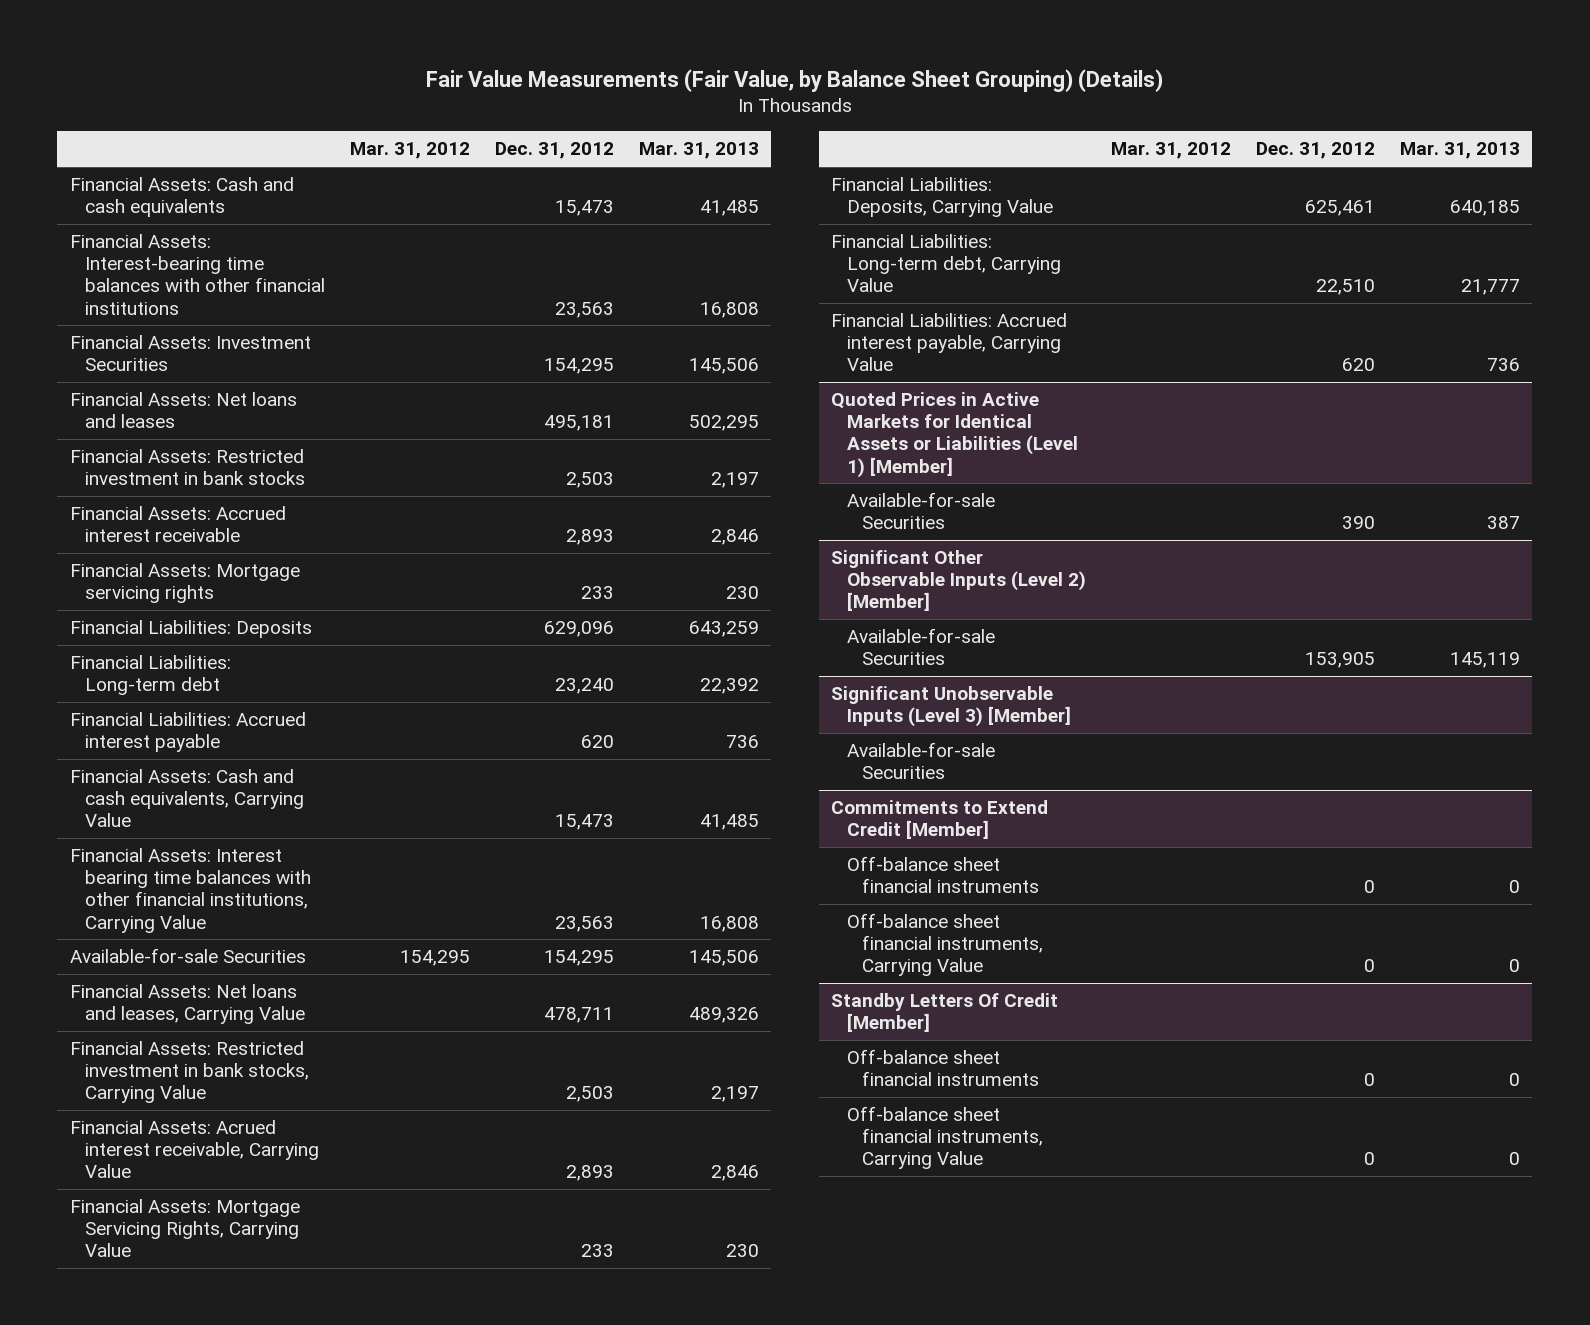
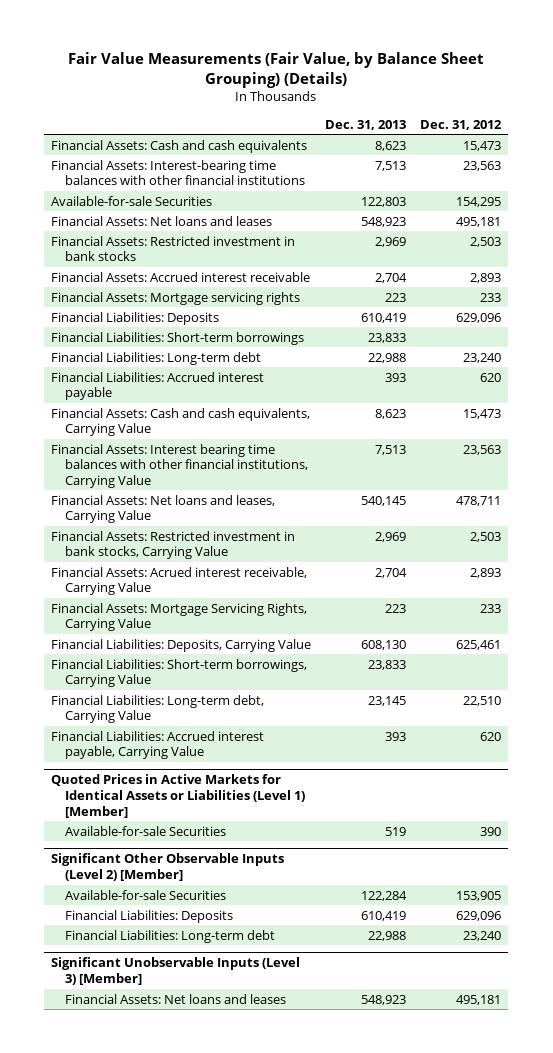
- | Mar. 31, 2012 | Dec. 31, 2012 | Mar. 31, 2013
+ | Dec. 31, 2013 | Dec. 31, 2012
- Financial Assets: Investment Securities | | 154,295 | 145,506
moved up: Available-for-sale Securities | 122,803 | 154,295
+ Financial Liabilities: Short-term borrowings | 23,833 |
+ Financial Liabilities: Short-term borrowings, Carrying Value | 23,833 |
@ Significant Other Observable Inputs (Level 2) [Member]
+ Financial Liabilities: Deposits | 610,419 | 629,096
+ Financial Liabilities: Long-term debt | 22,988 | 23,240
@ Significant Unobservable Inputs (Level 3) [Member]
- Available-for-sale Securities
- Commitments to Extend Credit [Member]
- Off-balance sheet financial instruments | | 0 | 0
- Off-balance sheet financial instruments, Carrying Value | | 0 | 0
- Standby Letters Of Credit [Member]
- Off-balance sheet financial instruments | | 0 | 0
- Off-balance sheet financial instruments, Carrying Value | | 0 | 0
@ Significant Unobservable Inputs (Level 3) [Member]
+ Financial Assets: Net loans and leases | 548,923 | 495,181

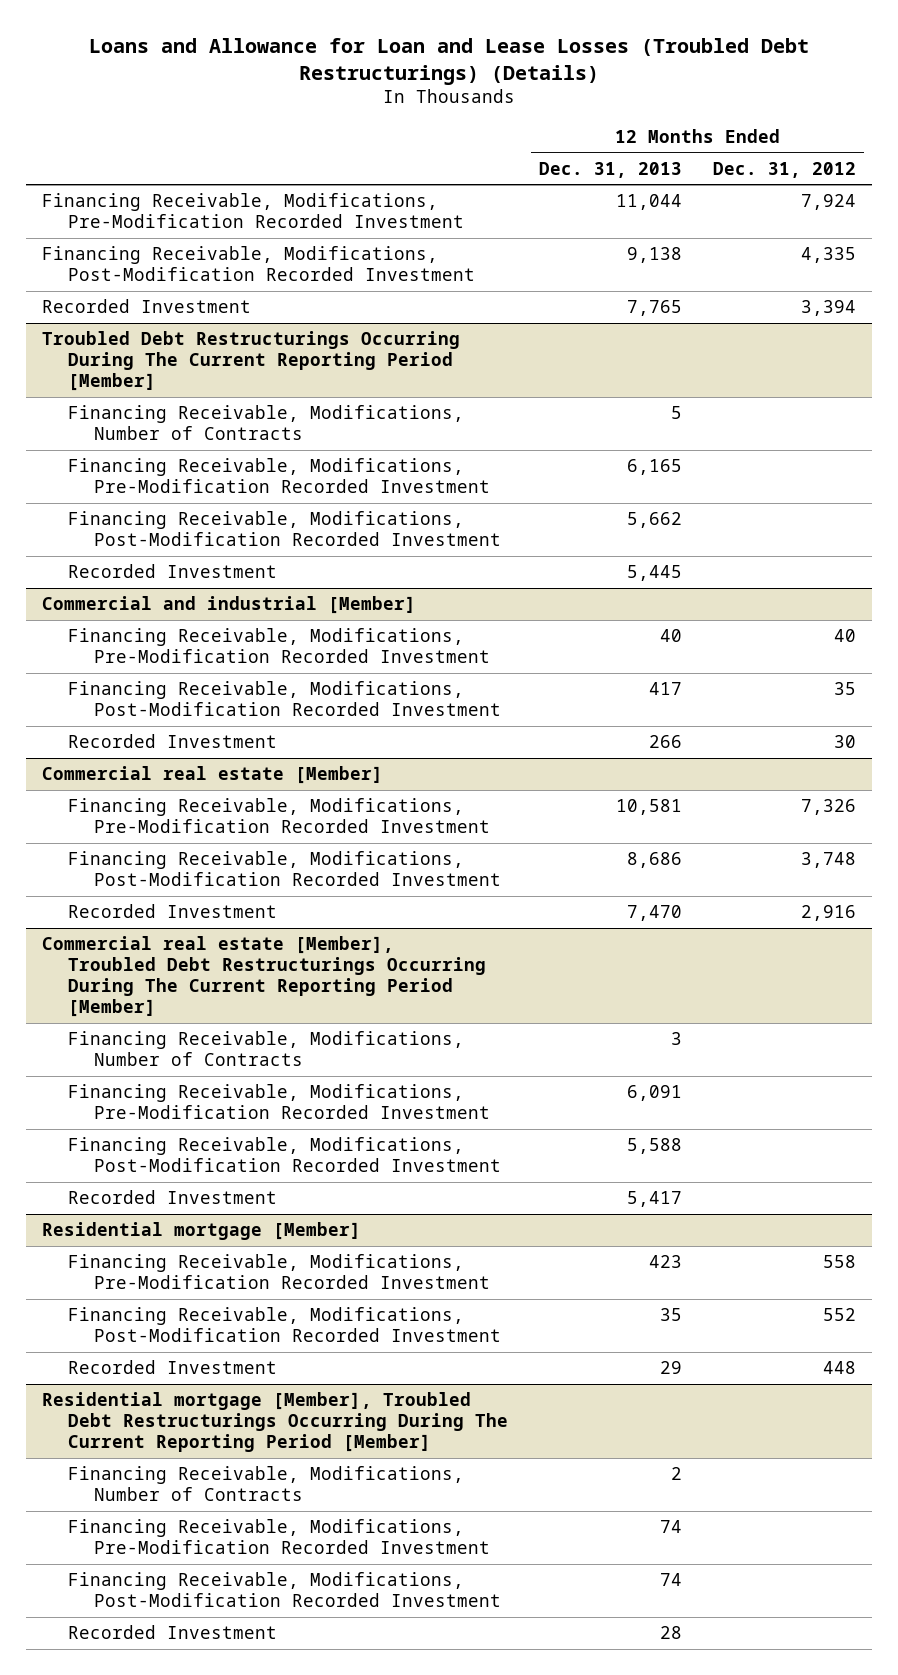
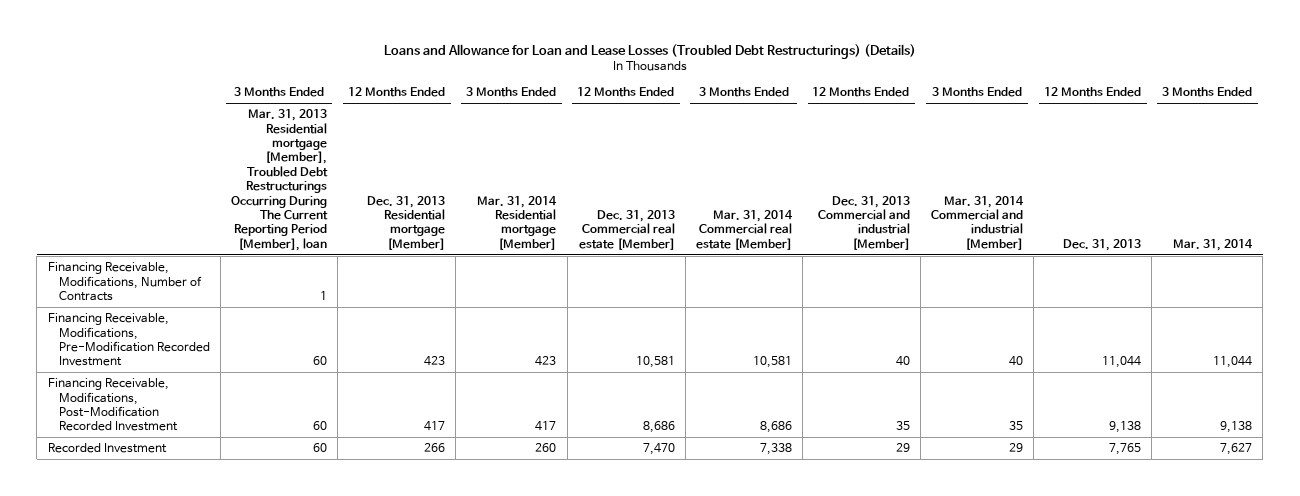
- | 12 Months Ended Dec. 31, 2013 | 12 Months Ended Dec. 31, 2012
+ | 3 Months Ended Mar. 31, 2013 Residential mortgage [Member], Troubled Debt Restructurings Occurring During The Current Reporting Period [Member], loan | 12 Months Ended Dec. 31, 2013 Residential mortgage [Member] | 3 Months Ended Mar. 31, 2014 Residential mortgage [Member] | 12 Months Ended Dec. 31, 2013 Commercial real estate [Member] | 3 Months Ended Mar. 31, 2014 Commercial real estate [Member] | 12 Months Ended Dec. 31, 2013 Commercial and industrial [Member] | 3 Months Ended Mar. 31, 2014 Commercial and industrial [Member] | 12 Months Ended Dec. 31, 2013 | 3 Months Ended Mar. 31, 2014
+ Financing Receivable, Modifications, Number of Contracts | 1 | | | | | | | |
- Troubled Debt Restructurings Occurring During The Current Reporting Period [Member]
- Financing Receivable, Modifications, Number of Contracts | 5 |
- Financing Receivable, Modifications, Pre-Modification Recorded Investment | 6,165 |
- Financing Receivable, Modifications, Post-Modification Recorded Investment | 5,662 |
- Recorded Investment | 5,445 |
- Commercial and industrial [Member]
- Financing Receivable, Modifications, Pre-Modification Recorded Investment | 40 | 40
- Financing Receivable, Modifications, Post-Modification Recorded Investment | 417 | 35
- Recorded Investment | 266 | 30
- Commercial real estate [Member]
- Financing Receivable, Modifications, Pre-Modification Recorded Investment | 10,581 | 7,326
- Financing Receivable, Modifications, Post-Modification Recorded Investment | 8,686 | 3,748
- Recorded Investment | 7,470 | 2,916
- Commercial real estate [Member], Troubled Debt Restructurings Occurring During The Current Reporting Period [Member]
- Financing Receivable, Modifications, Number of Contracts | 3 |
- Financing Receivable, Modifications, Pre-Modification Recorded Investment | 6,091 |
- Financing Receivable, Modifications, Post-Modification Recorded Investment | 5,588 |
- Recorded Investment | 5,417 |
- Residential mortgage [Member]
- Financing Receivable, Modifications, Pre-Modification Recorded Investment | 423 | 558
- Financing Receivable, Modifications, Post-Modification Recorded Investment | 35 | 552
- Recorded Investment | 29 | 448
- Residential mortgage [Member], Troubled Debt Restructurings Occurring During The Current Reporting Period [Member]
- Financing Receivable, Modifications, Number of Contracts | 2 |
- Financing Receivable, Modifications, Pre-Modification Recorded Investment | 74 |
- Financing Receivable, Modifications, Post-Modification Recorded Investment | 74 |
- Recorded Investment | 28 |

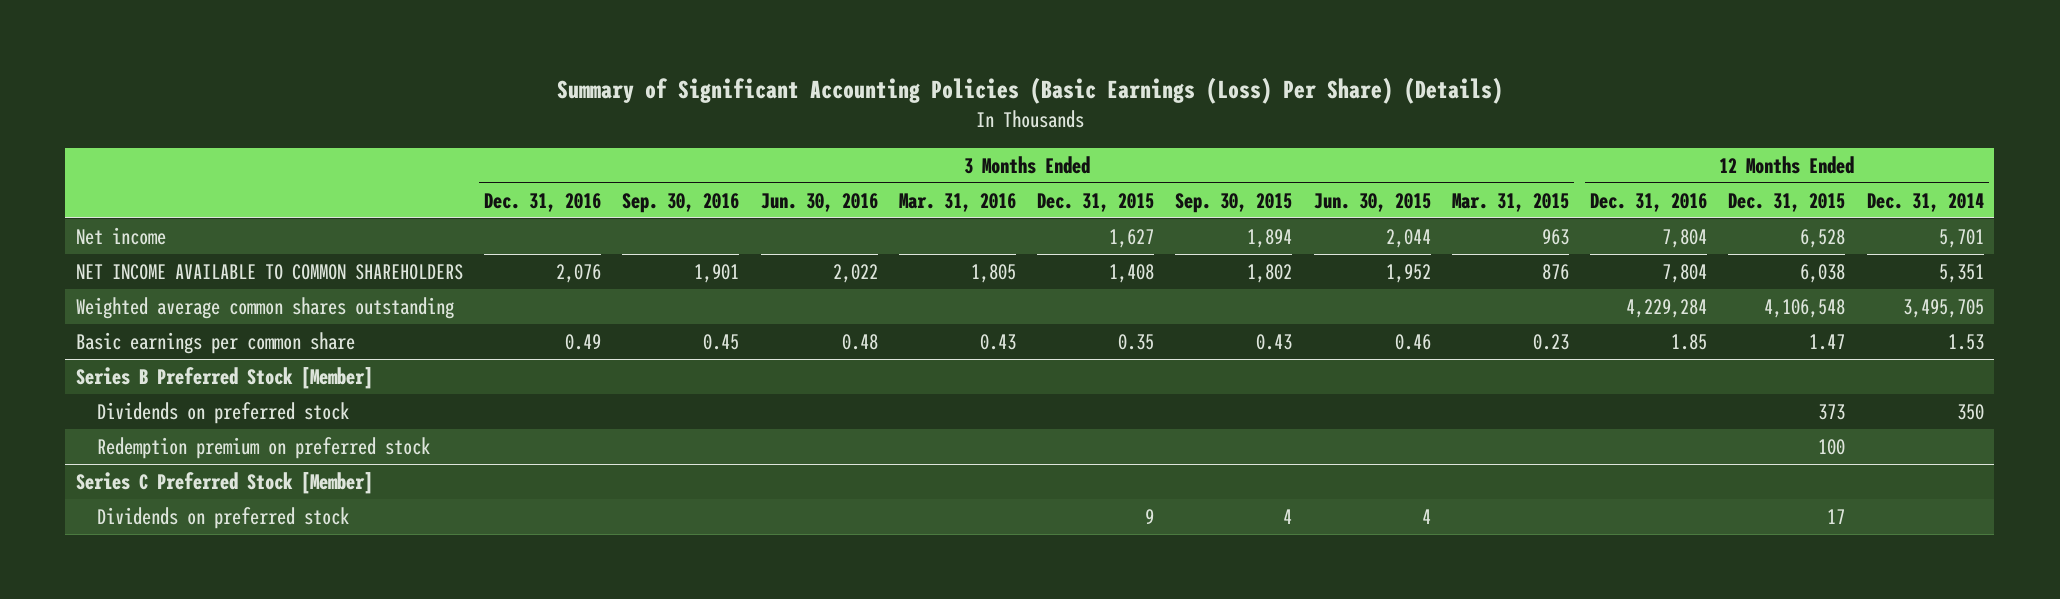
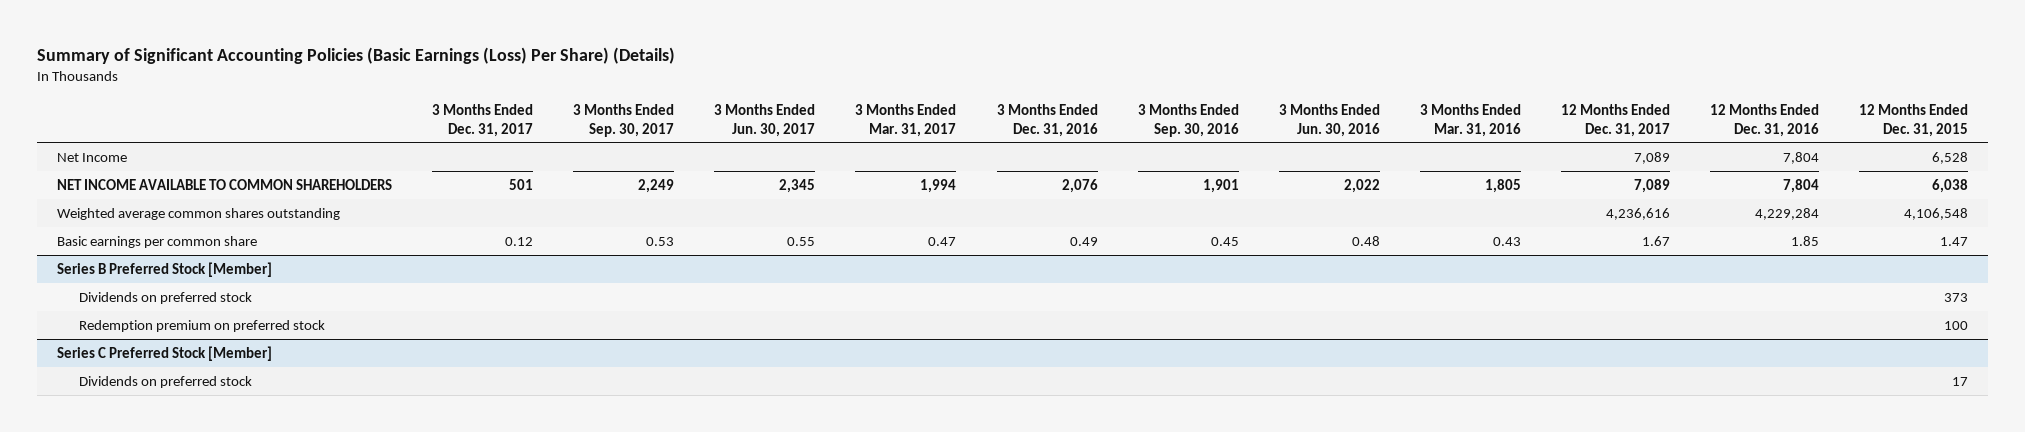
- | 3 Months Ended Dec. 31, 2016 | 3 Months Ended Sep. 30, 2016 | 3 Months Ended Jun. 30, 2016 | 3 Months Ended Mar. 31, 2016 | 3 Months Ended Dec. 31, 2015 | 3 Months Ended Sep. 30, 2015 | 3 Months Ended Jun. 30, 2015 | 3 Months Ended Mar. 31, 2015 | 12 Months Ended Dec. 31, 2016 | 12 Months Ended Dec. 31, 2015 | 12 Months Ended Dec. 31, 2014
+ | 3 Months Ended Dec. 31, 2017 | 3 Months Ended Sep. 30, 2017 | 3 Months Ended Jun. 30, 2017 | 3 Months Ended Mar. 31, 2017 | 3 Months Ended Dec. 31, 2016 | 3 Months Ended Sep. 30, 2016 | 3 Months Ended Jun. 30, 2016 | 3 Months Ended Mar. 31, 2016 | 12 Months Ended Dec. 31, 2017 | 12 Months Ended Dec. 31, 2016 | 12 Months Ended Dec. 31, 2015
- Net income | | | | | 1,627 | 1,894 | 2,044 | 963 | 7,804 | 6,528 | 5,701
+ Net Income | | | | | | | | | 7,089 | 7,804 | 6,528

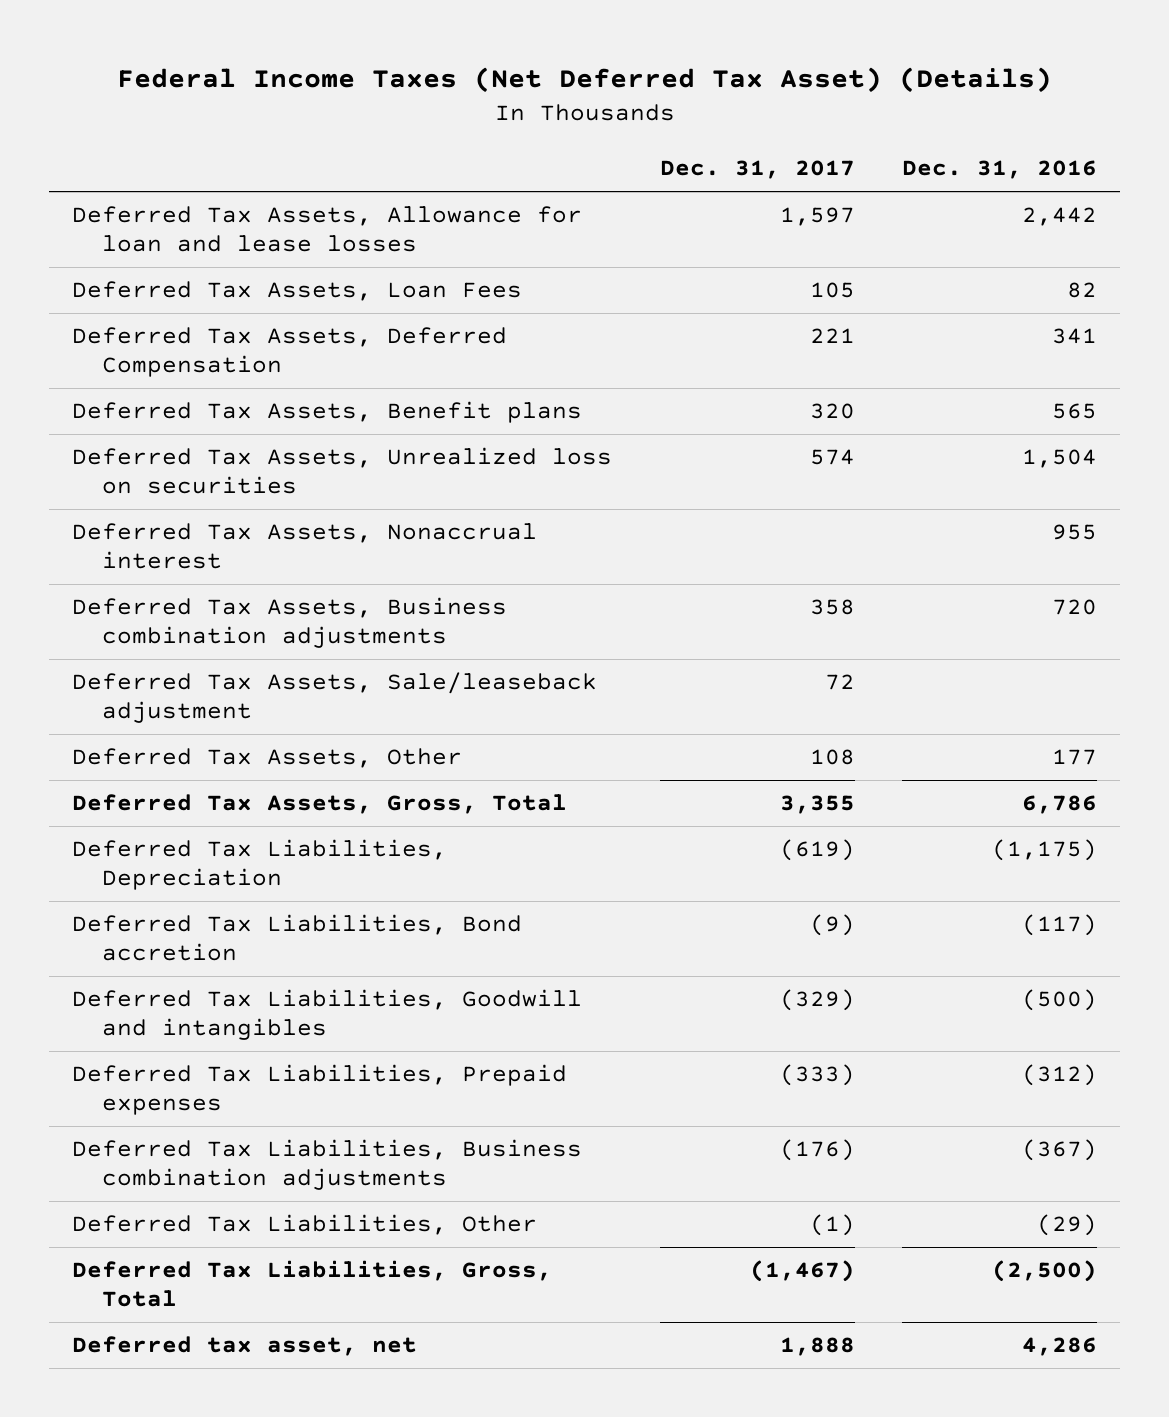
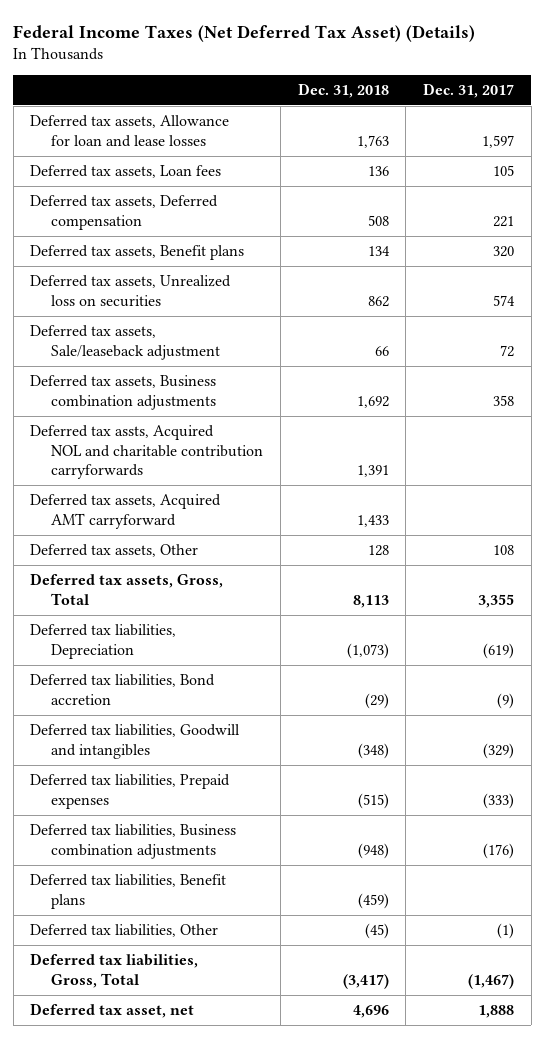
- | Dec. 31, 2017 | Dec. 31, 2016
+ | Dec. 31, 2018 | Dec. 31, 2017
- Deferred Tax Assets, Allowance for loan and lease losses | 1,597 | 2,442
- Deferred Tax Assets, Loan Fees | 105 | 82
- Deferred Tax Assets, Deferred Compensation | 221 | 341
- Deferred Tax Assets, Benefit plans | 320 | 565
- Deferred Tax Assets, Unrealized loss on securities | 574 | 1,504
- Deferred Tax Assets, Nonaccrual interest | | 955
- Deferred Tax Assets, Business combination adjustments | 358 | 720
- Deferred Tax Assets, Sale/leaseback adjustment | 72 |
- Deferred Tax Assets, Other | 108 | 177
- Deferred Tax Assets, Gross, Total | 3,355 | 6,786
- Deferred Tax Liabilities, Depreciation | (619) | (1,175)
- Deferred Tax Liabilities, Bond accretion | (9) | (117)
- Deferred Tax Liabilities, Goodwill and intangibles | (329) | (500)
- Deferred Tax Liabilities, Prepaid expenses | (333) | (312)
- Deferred Tax Liabilities, Business combination adjustments | (176) | (367)
- Deferred Tax Liabilities, Other | (1) | (29)
- Deferred Tax Liabilities, Gross, Total | (1,467) | (2,500)
+ Deferred tax assets, Allowance for loan and lease losses | 1,763 | 1,597
+ Deferred tax assets, Loan fees | 136 | 105
+ Deferred tax assets, Deferred compensation | 508 | 221
+ Deferred tax assets, Benefit plans | 134 | 320
+ Deferred tax assets, Unrealized loss on securities | 862 | 574
+ Deferred tax assets, Sale/leaseback adjustment | 66 | 72
+ Deferred tax assets, Business combination adjustments | 1,692 | 358
+ Deferred tax assts, Acquired NOL and charitable contribution carryforwards | 1,391 |
+ Deferred tax assets, Acquired AMT carryforward | 1,433 |
+ Deferred tax assets, Other | 128 | 108
+ Deferred tax assets, Gross, Total | 8,113 | 3,355
+ Deferred tax liabilities, Depreciation | (1,073) | (619)
+ Deferred tax liabilities, Bond accretion | (29) | (9)
+ Deferred tax liabilities, Goodwill and intangibles | (348) | (329)
+ Deferred tax liabilities, Prepaid expenses | (515) | (333)
+ Deferred tax liabilities, Business combination adjustments | (948) | (176)
+ Deferred tax liabilities, Benefit plans | (459) |
+ Deferred tax liabilities, Other | (45) | (1)
+ Deferred tax liabilities, Gross, Total | (3,417) | (1,467)

